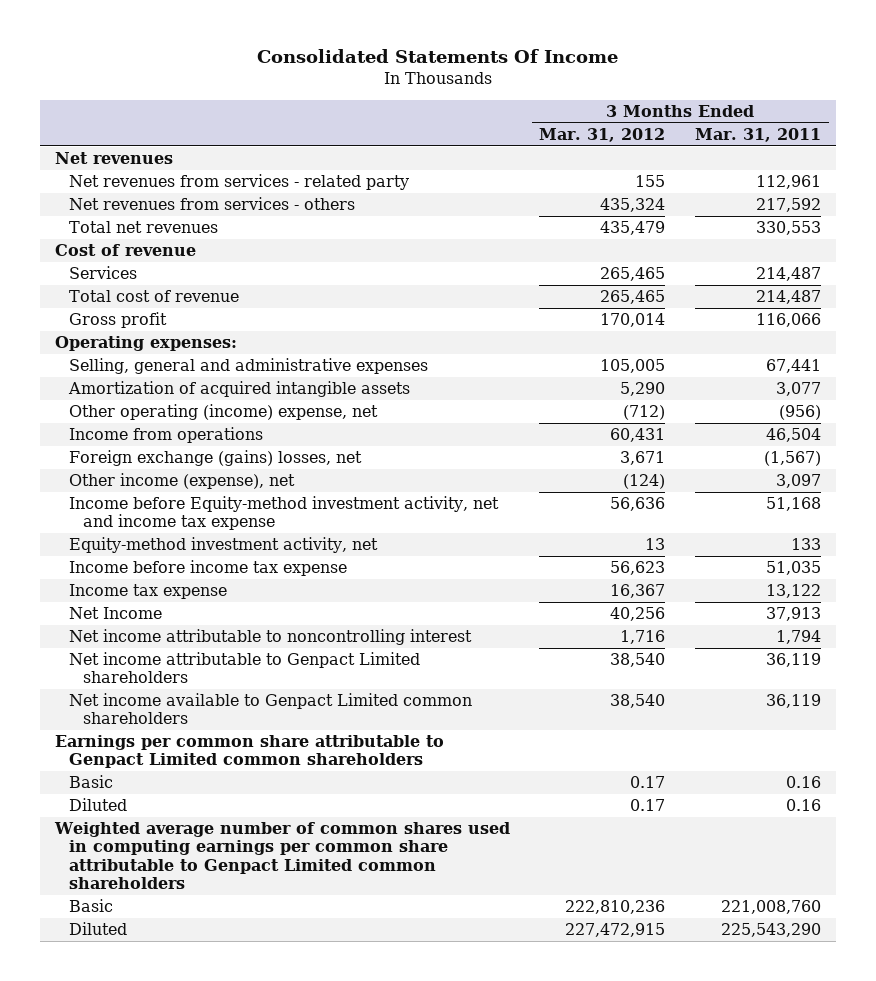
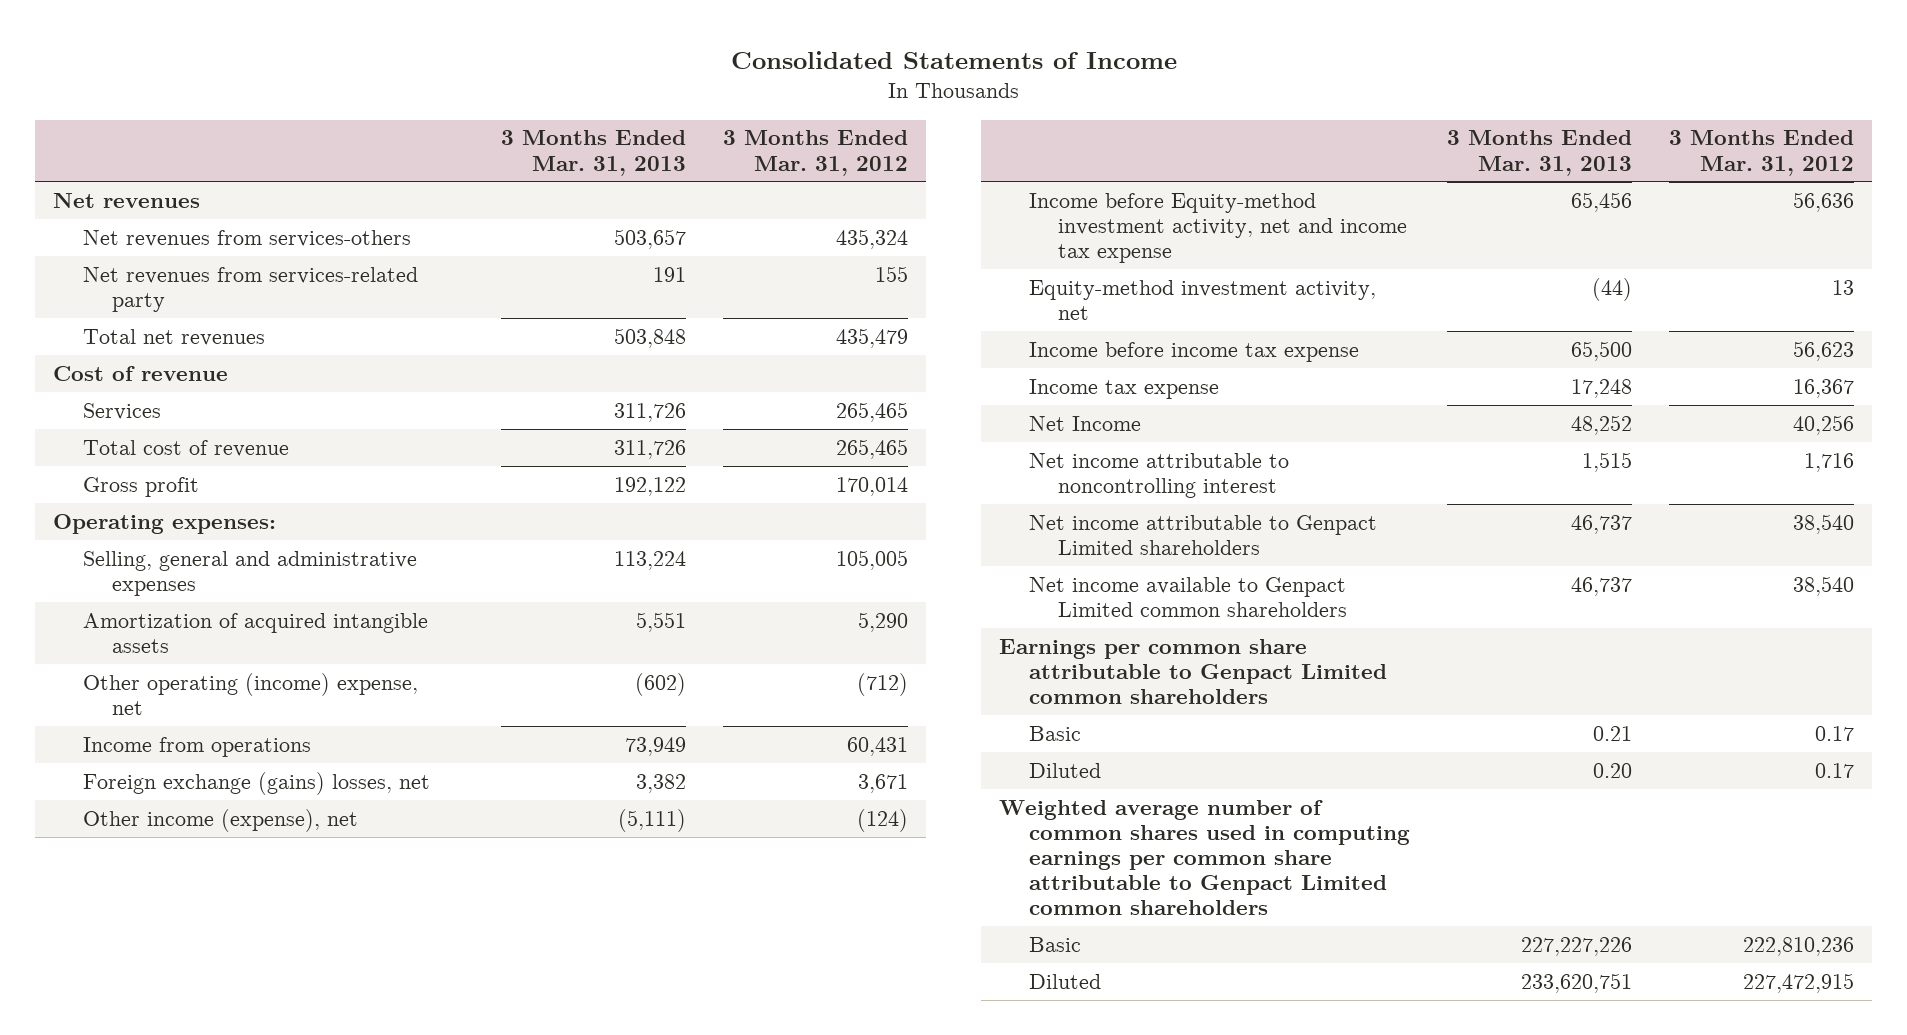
- Consolidated Statements Of Income
+ Consolidated Statements of Income
- | 3 Months Ended Mar. 31, 2012 | 3 Months Ended Mar. 31, 2011
+ | 3 Months Ended Mar. 31, 2013 | 3 Months Ended Mar. 31, 2012
- Net revenues from services - related party | 155 | 112,961
- Net revenues from services - others | 435,324 | 217,592
+ Net revenues from services-others | 503,657 | 435,324
+ Net revenues from services-related party | 191 | 155

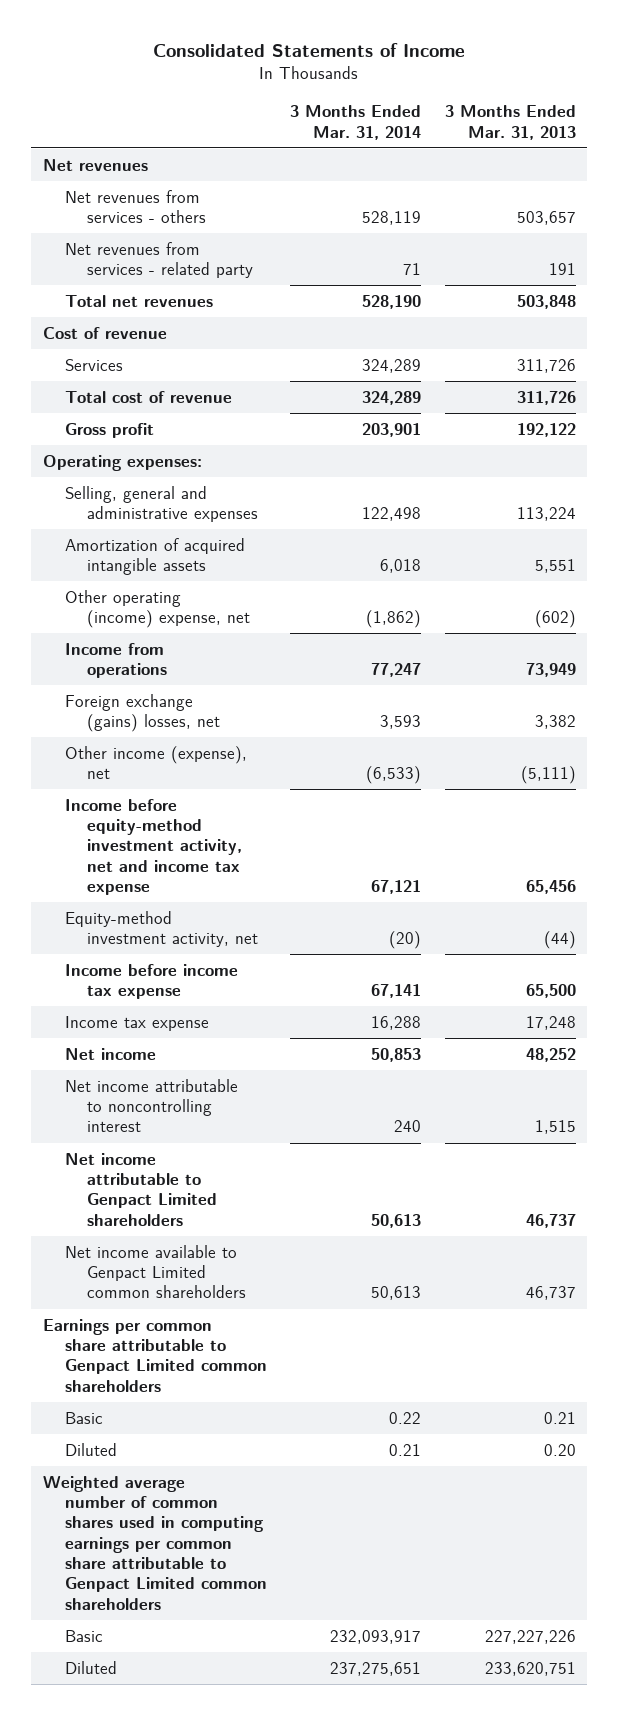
- | 3 Months Ended Mar. 31, 2013 | 3 Months Ended Mar. 31, 2012
+ | 3 Months Ended Mar. 31, 2014 | 3 Months Ended Mar. 31, 2013
- Net revenues from services-others | 503,657 | 435,324
- Net revenues from services-related party | 191 | 155
+ Net revenues from services - others | 528,119 | 503,657
+ Net revenues from services - related party | 71 | 191
- Income before Equity-method investment activity, net and income tax expense | 65,456 | 56,636
+ Income before equity-method investment activity, net and income tax expense | 67,121 | 65,456
- Net Income | 48,252 | 40,256
+ Net income | 50,853 | 48,252

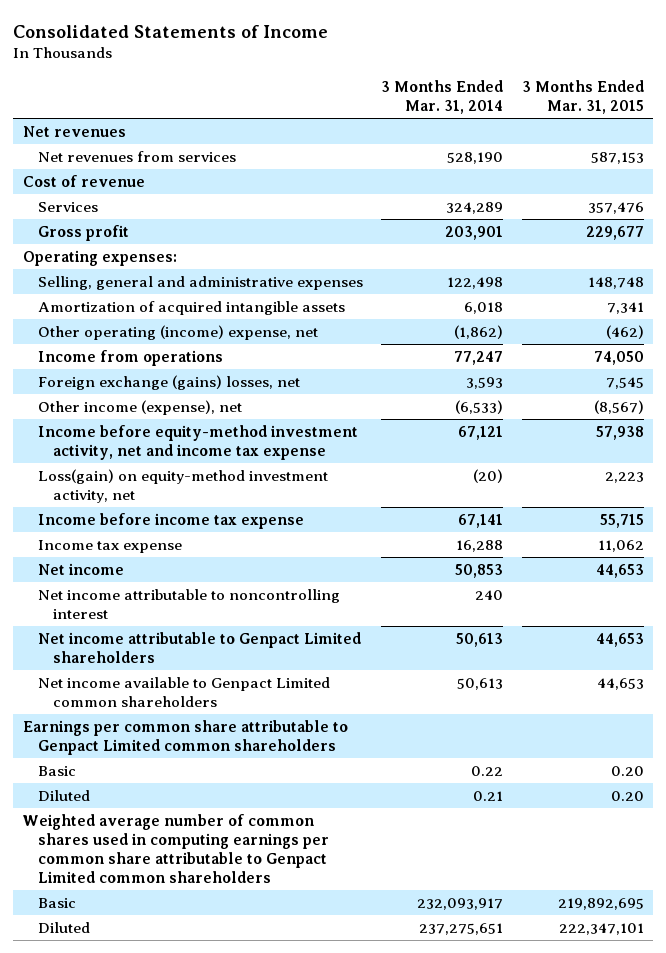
- | 3 Months Ended Mar. 31, 2014 | 3 Months Ended Mar. 31, 2013
+ | 3 Months Ended Mar. 31, 2014 | 3 Months Ended Mar. 31, 2015
- Net revenues from services - others | 528,119 | 503,657
- Net revenues from services - related party | 71 | 191
- Total net revenues | 528,190 | 503,848
+ Net revenues from services | 528,190 | 587,153
- Total cost of revenue | 324,289 | 311,726
- Equity-method investment activity, net | (20) | (44)
+ Loss(gain) on equity-method investment activity, net | (20) | 2,223

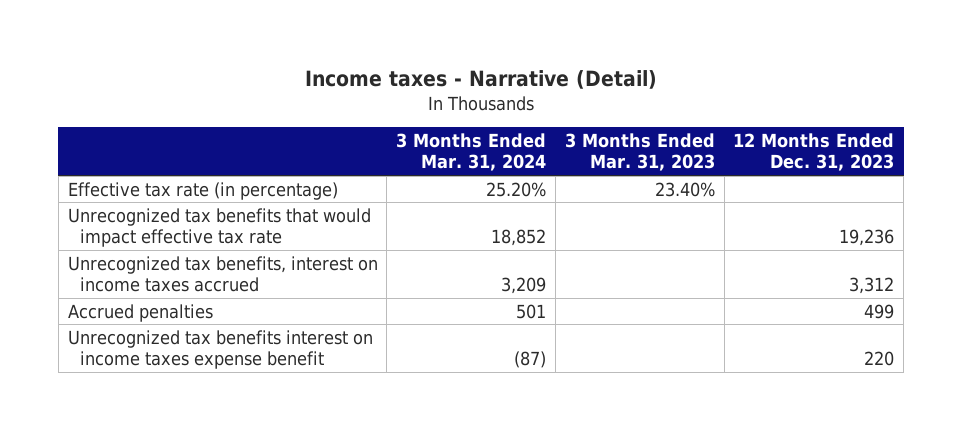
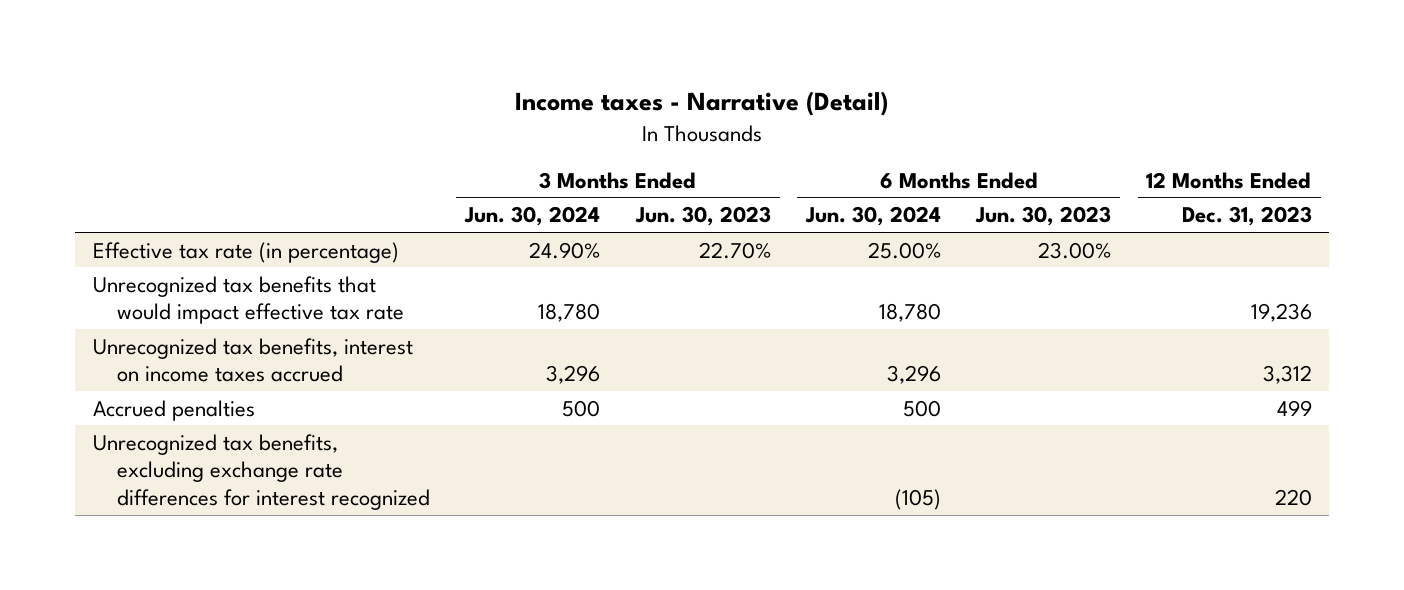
- | 3 Months Ended Mar. 31, 2024 | 3 Months Ended Mar. 31, 2023 | 12 Months Ended Dec. 31, 2023
+ | 3 Months Ended Jun. 30, 2024 | 3 Months Ended Jun. 30, 2023 | 6 Months Ended Jun. 30, 2024 | 6 Months Ended Jun. 30, 2023 | 12 Months Ended Dec. 31, 2023
- Unrecognized tax benefits interest on income taxes expense benefit | (87) | | 220
+ Unrecognized tax benefits, excluding exchange rate differences for interest recognized | | | (105) | | 220

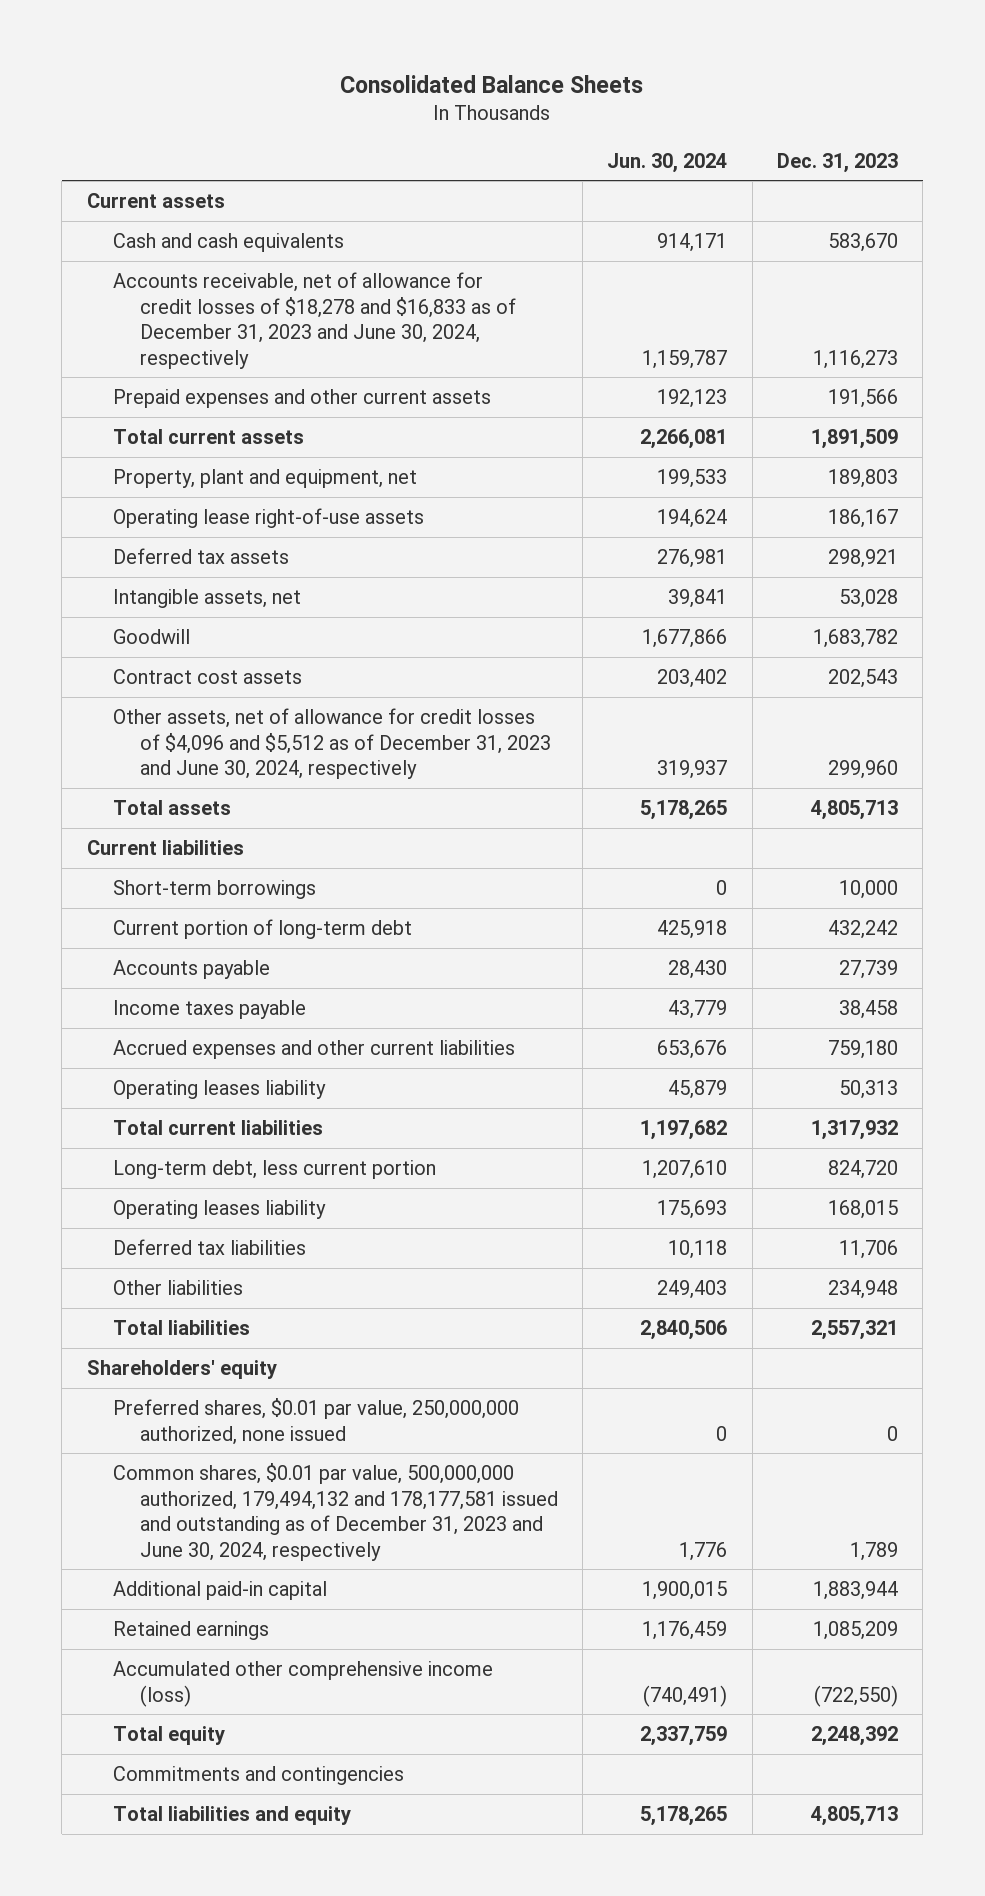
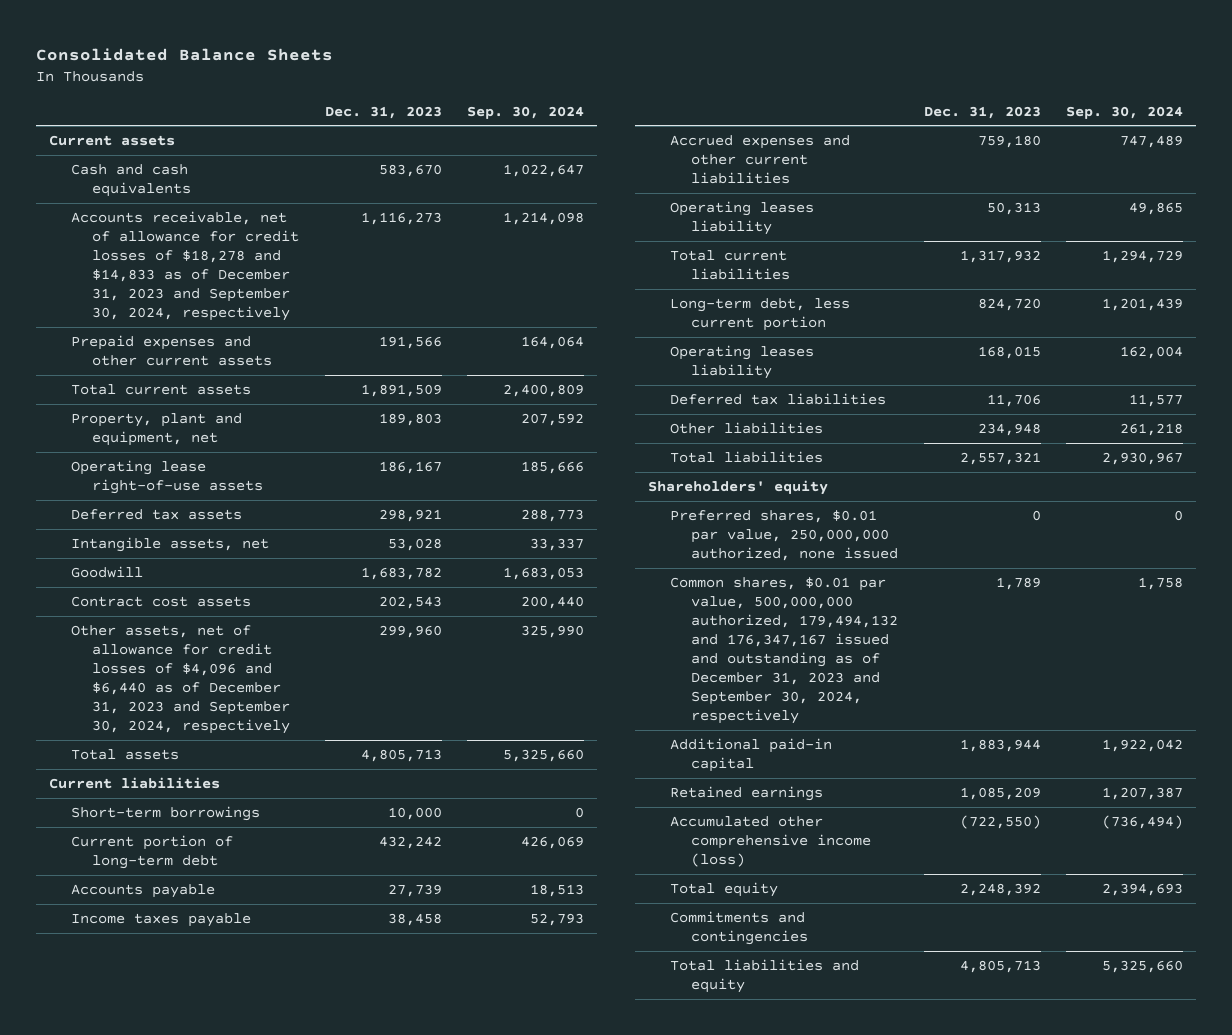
- | Jun. 30, 2024 | Dec. 31, 2023
+ | Dec. 31, 2023 | Sep. 30, 2024
- Accounts receivable, net of allowance for credit losses of $18,278 and $16,833 as of December 31, 2023 and June 30, 2024, respectively | 1,159,787 | 1,116,273
+ Accounts receivable, net of allowance for credit losses of $18,278 and $14,833 as of December 31, 2023 and September 30, 2024, respectively | 1,116,273 | 1,214,098
- Other assets, net of allowance for credit losses of $4,096 and $5,512 as of December 31, 2023 and June 30, 2024, respectively | 319,937 | 299,960
+ Other assets, net of allowance for credit losses of $4,096 and $6,440 as of December 31, 2023 and September 30, 2024, respectively | 299,960 | 325,990
- Common shares, $0.01 par value, 500,000,000 authorized, 179,494,132 and 178,177,581 issued and outstanding as of December 31, 2023 and June 30, 2024, respectively | 1,776 | 1,789
+ Common shares, $0.01 par value, 500,000,000 authorized, 179,494,132 and 176,347,167 issued and outstanding as of December 31, 2023 and September 30, 2024, respectively | 1,789 | 1,758

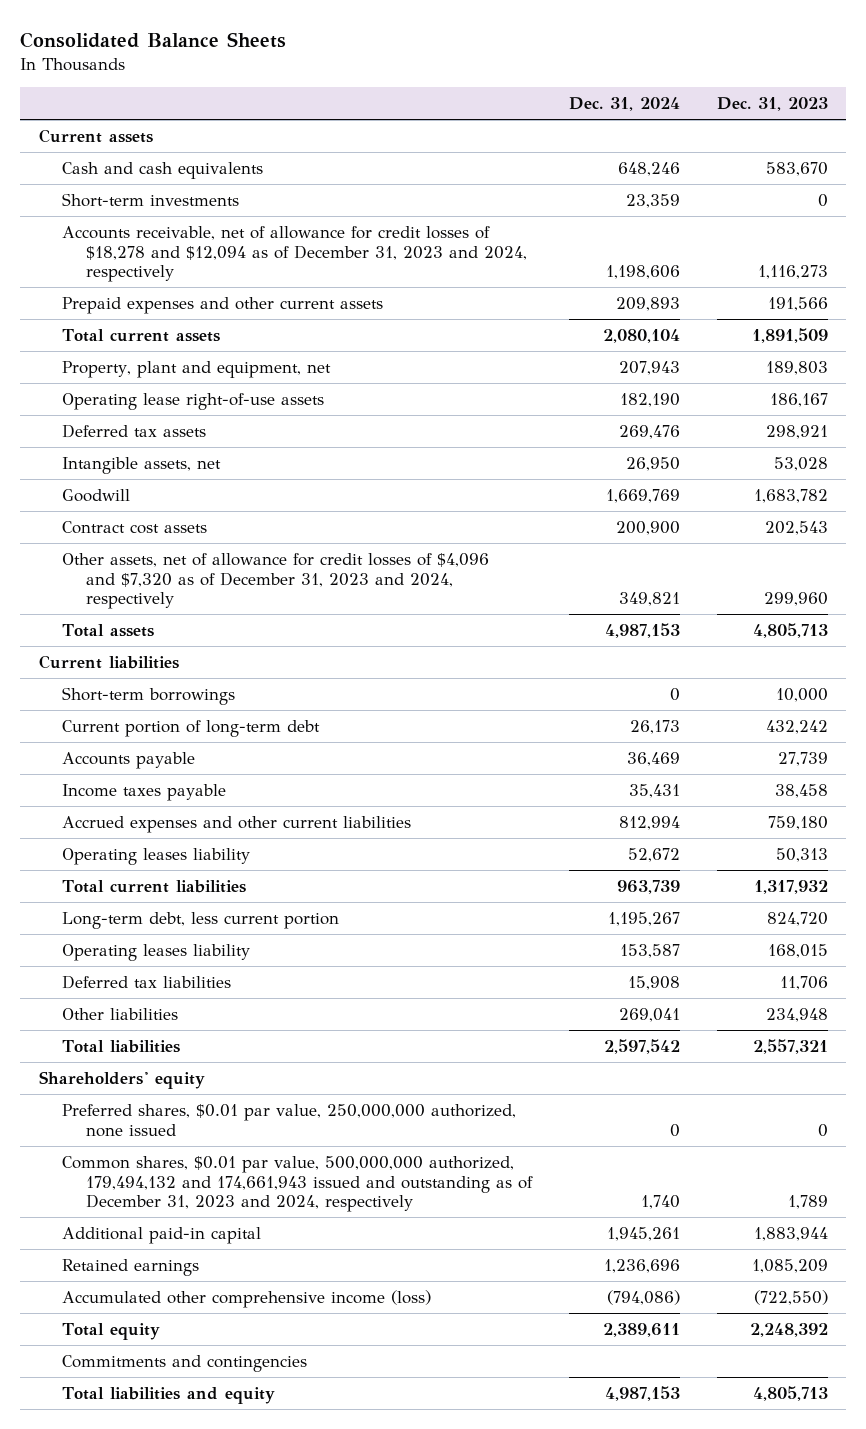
- | Dec. 31, 2023 | Sep. 30, 2024
+ | Dec. 31, 2024 | Dec. 31, 2023
- Accounts receivable, net of allowance for credit losses of $18,278 and $14,833 as of December 31, 2023 and September 30, 2024, respectively | 1,116,273 | 1,214,098
+ Short-term investments | 23,359 | 0
+ Accounts receivable, net of allowance for credit losses of $18,278 and $12,094 as of December 31, 2023 and 2024, respectively | 1,198,606 | 1,116,273
- Other assets, net of allowance for credit losses of $4,096 and $6,440 as of December 31, 2023 and September 30, 2024, respectively | 299,960 | 325,990
+ Other assets, net of allowance for credit losses of $4,096 and $7,320 as of December 31, 2023 and 2024, respectively | 349,821 | 299,960
- Common shares, $0.01 par value, 500,000,000 authorized, 179,494,132 and 176,347,167 issued and outstanding as of December 31, 2023 and September 30, 2024, respectively | 1,789 | 1,758
+ Common shares, $0.01 par value, 500,000,000 authorized, 179,494,132 and 174,661,943 issued and outstanding as of December 31, 2023 and 2024, respectively | 1,740 | 1,789

